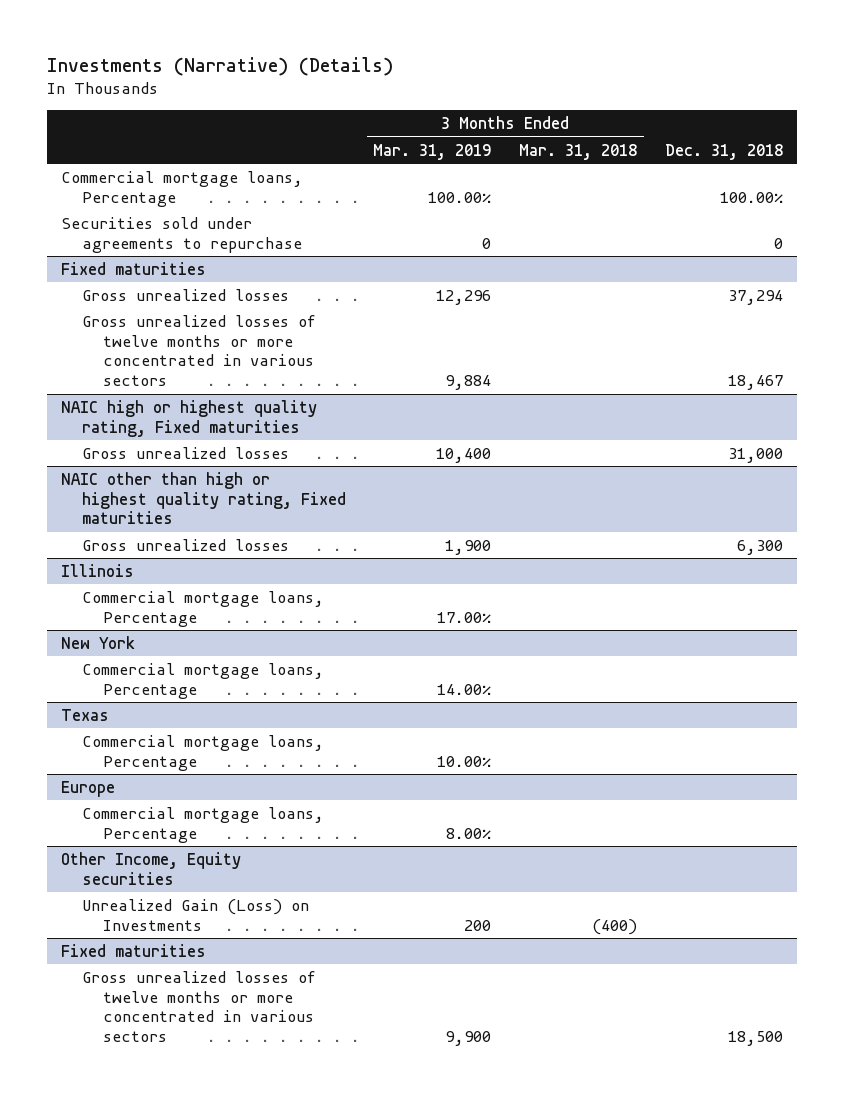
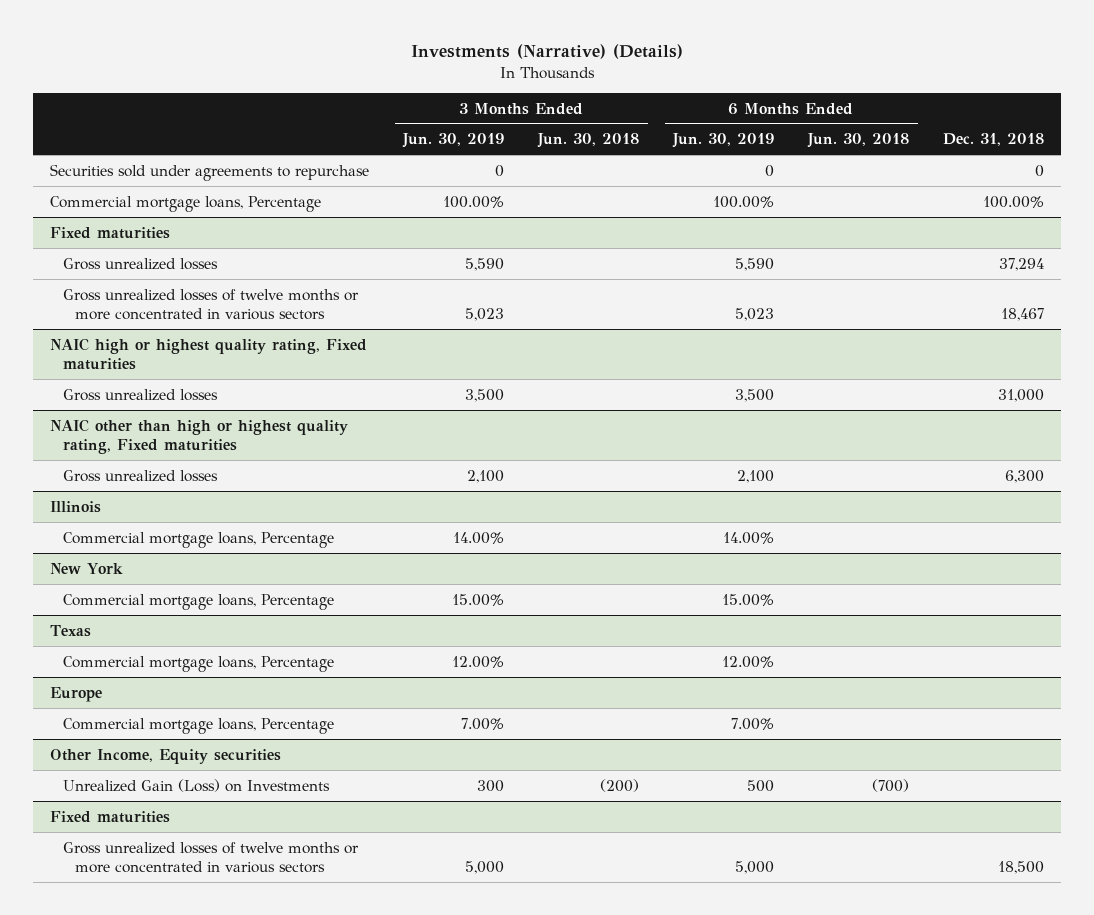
- | 3 Months Ended Mar. 31, 2019 | 3 Months Ended Mar. 31, 2018 | Dec. 31, 2018
+ | 3 Months Ended Jun. 30, 2019 | 3 Months Ended Jun. 30, 2018 | 6 Months Ended Jun. 30, 2019 | 6 Months Ended Jun. 30, 2018 | Dec. 31, 2018
moved down: Commercial mortgage loans, Percentage | 100.00% | | 100.00% | | 100.00%

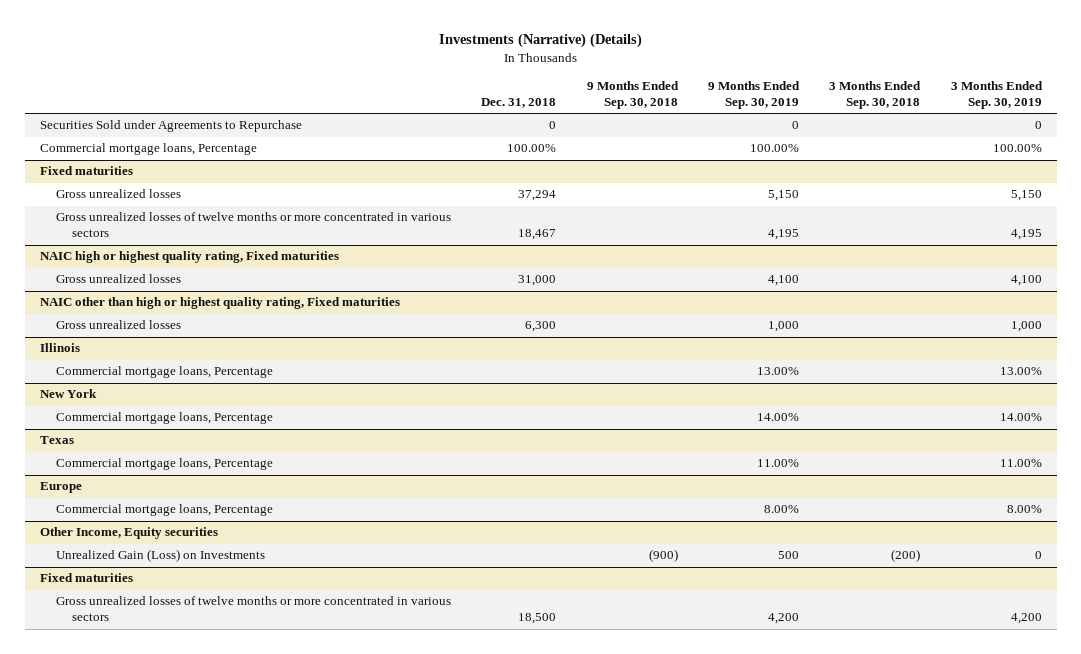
- | 3 Months Ended Jun. 30, 2019 | 3 Months Ended Jun. 30, 2018 | 6 Months Ended Jun. 30, 2019 | 6 Months Ended Jun. 30, 2018 | Dec. 31, 2018
+ | Dec. 31, 2018 | 9 Months Ended Sep. 30, 2018 | 9 Months Ended Sep. 30, 2019 | 3 Months Ended Sep. 30, 2018 | 3 Months Ended Sep. 30, 2019
- Securities sold under agreements to repurchase | 0 | | 0 | | 0
+ Securities Sold under Agreements to Repurchase | 0 | | 0 | | 0

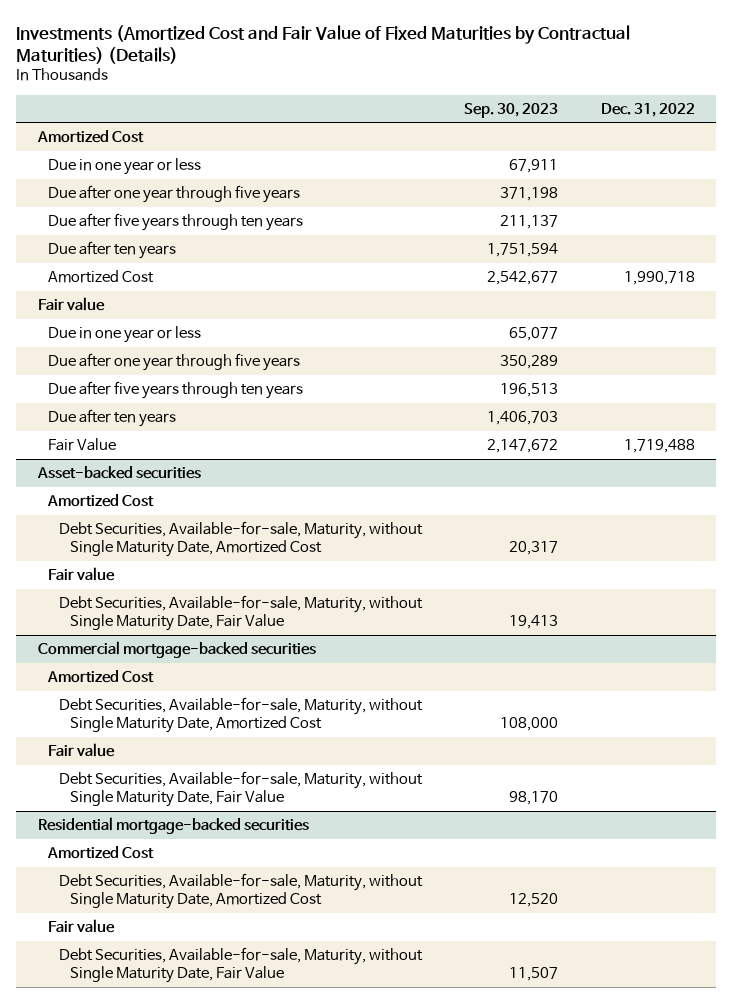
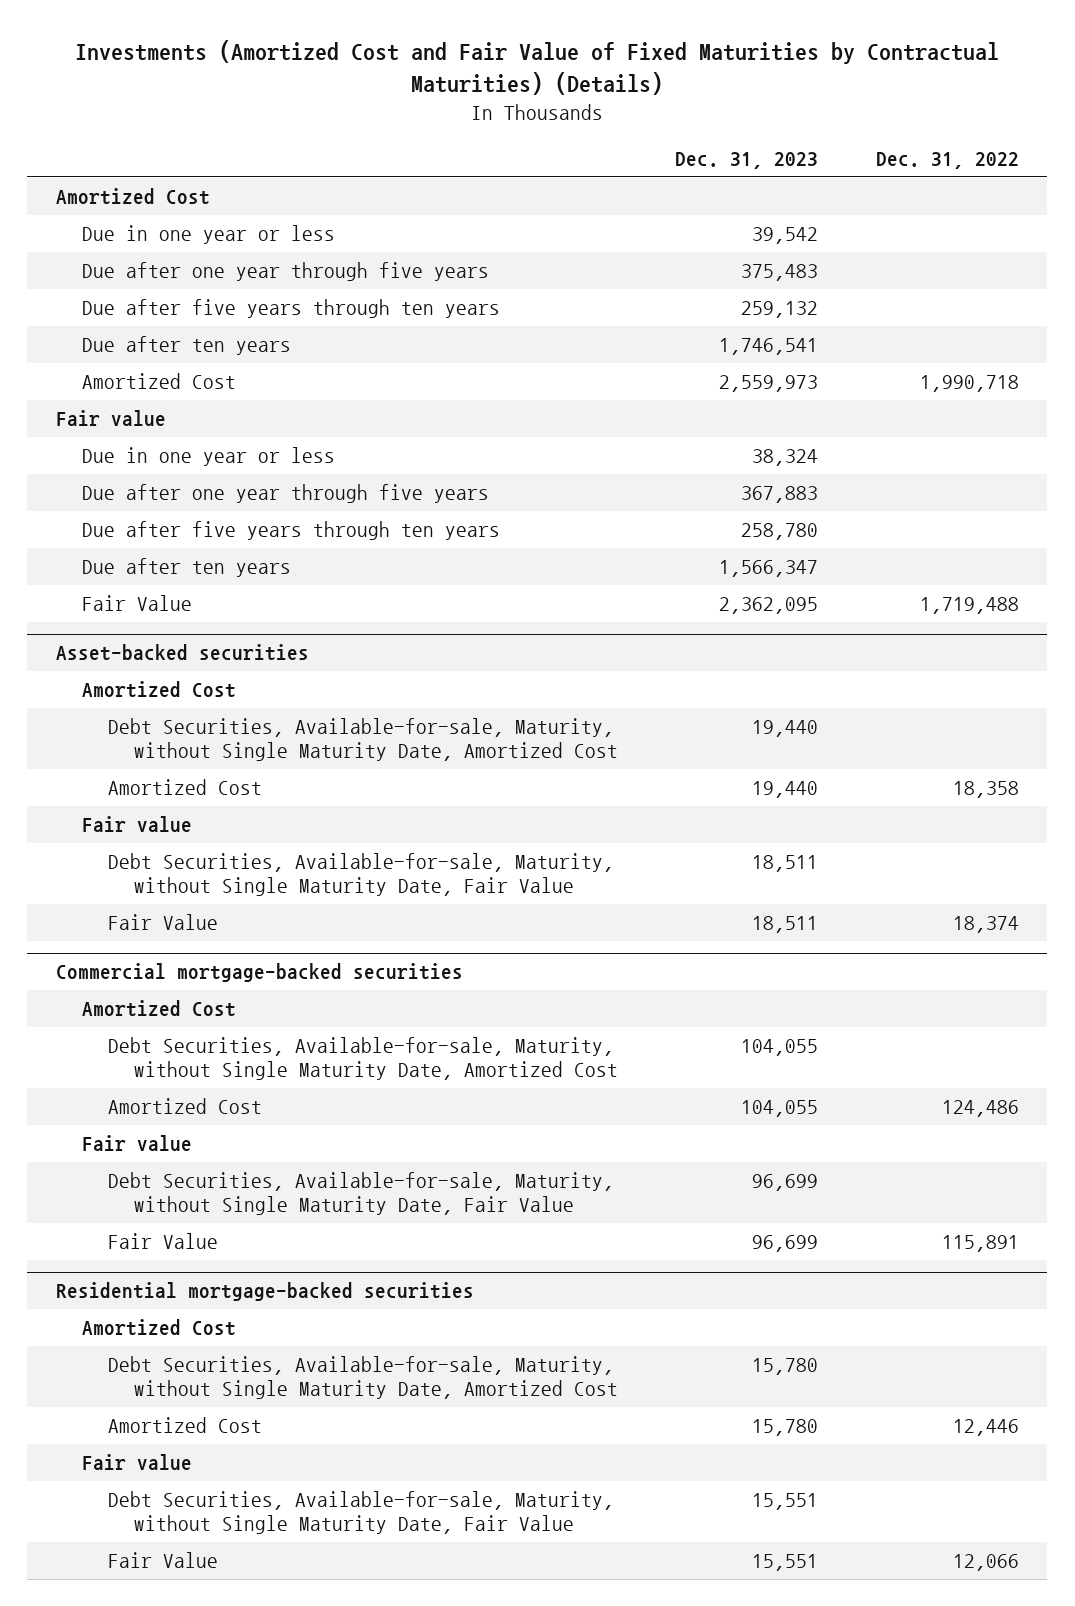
- | Sep. 30, 2023 | Dec. 31, 2022
+ | Dec. 31, 2023 | Dec. 31, 2022
@ Asset-backed securities
+ Amortized Cost | 19,440 | 18,358
+ Fair Value | 18,511 | 18,374
@ Commercial mortgage-backed securities
+ Amortized Cost | 104,055 | 124,486
+ Fair Value | 96,699 | 115,891
@ Residential mortgage-backed securities
+ Amortized Cost | 15,780 | 12,446
+ Fair Value | 15,551 | 12,066

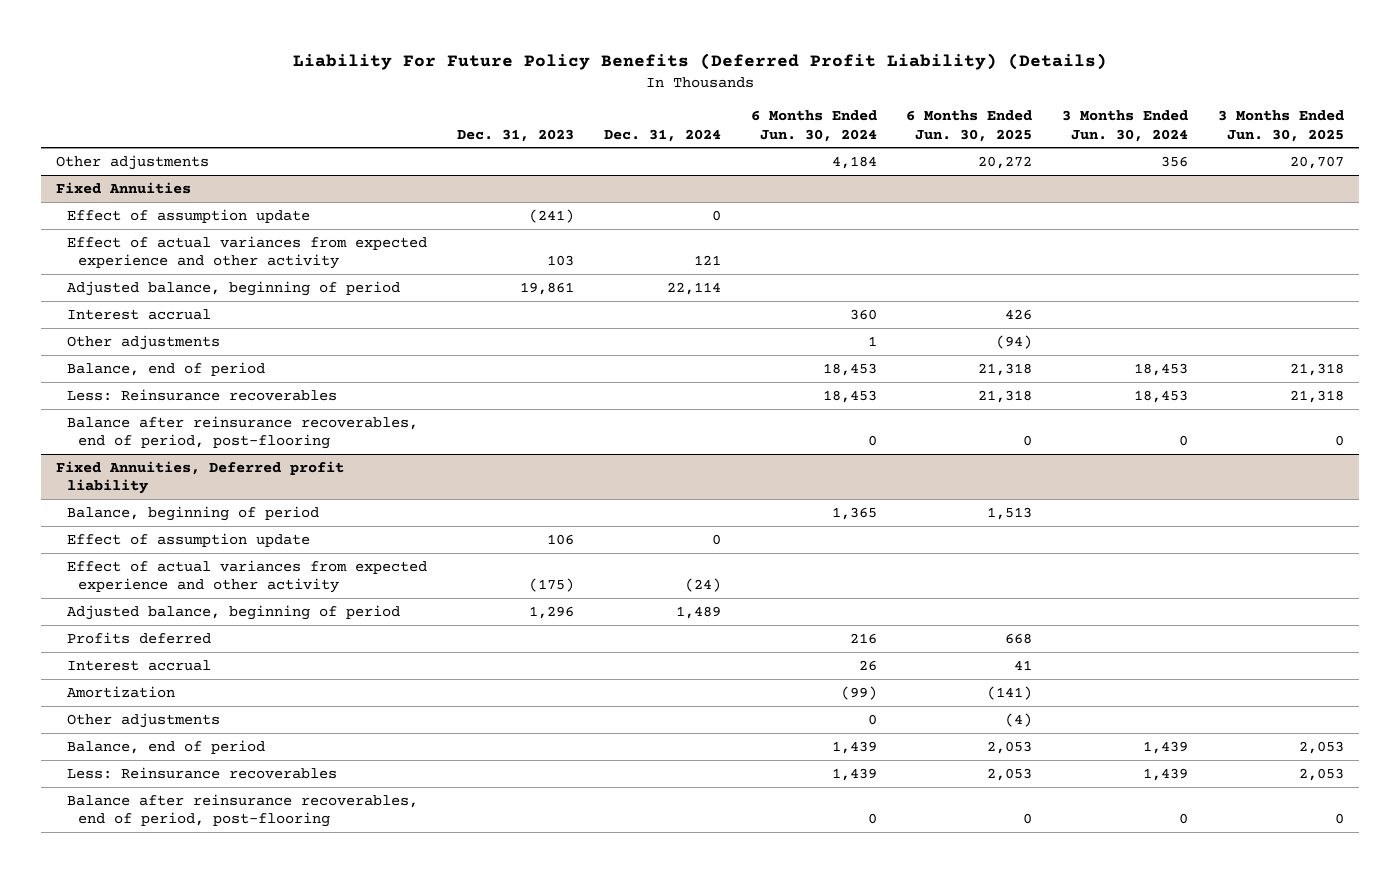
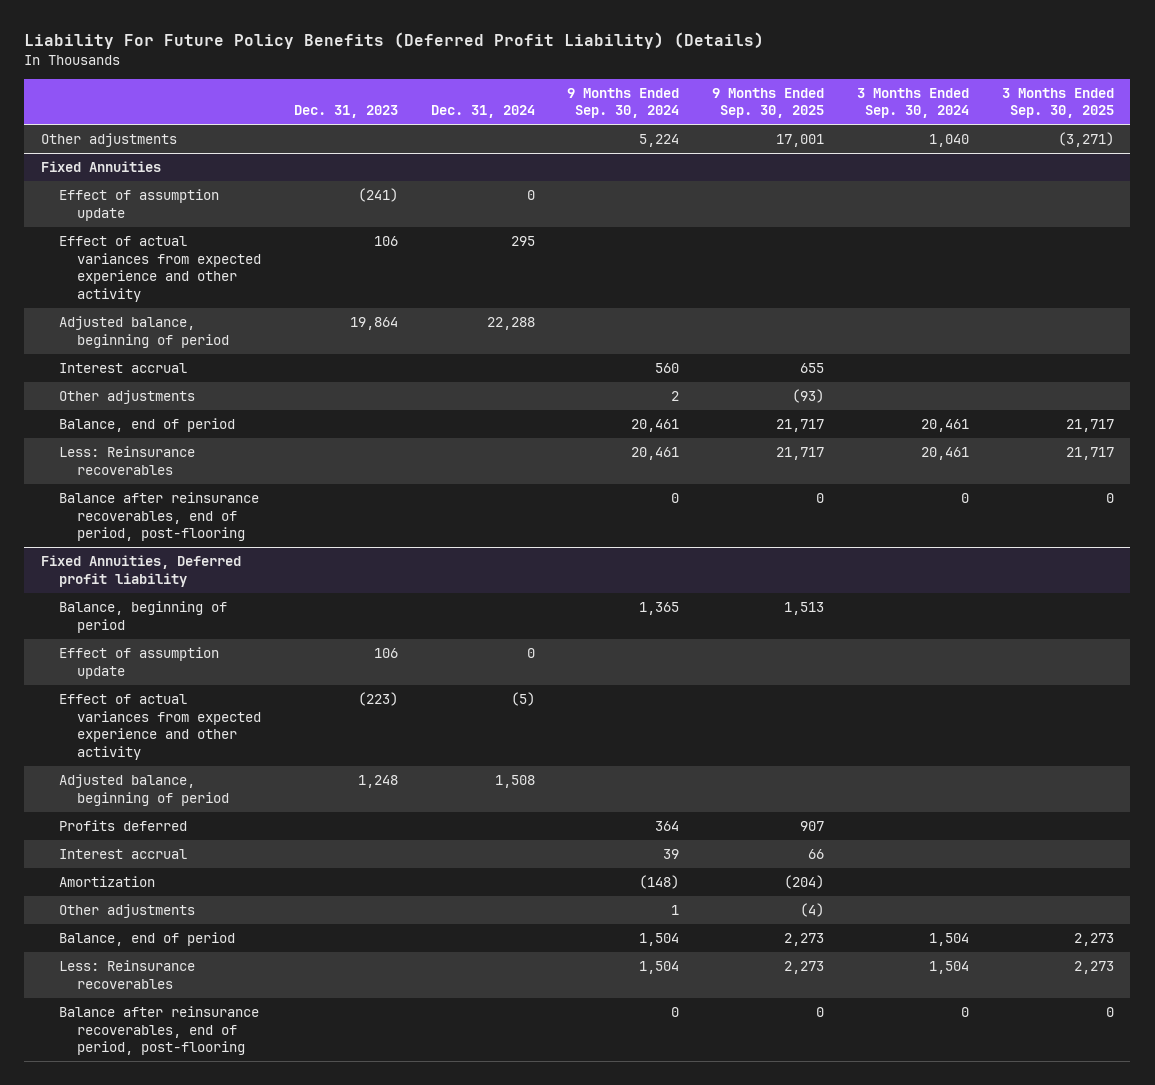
- | Dec. 31, 2023 | Dec. 31, 2024 | 6 Months Ended Jun. 30, 2024 | 6 Months Ended Jun. 30, 2025 | 3 Months Ended Jun. 30, 2024 | 3 Months Ended Jun. 30, 2025
+ | Dec. 31, 2023 | Dec. 31, 2024 | 9 Months Ended Sep. 30, 2024 | 9 Months Ended Sep. 30, 2025 | 3 Months Ended Sep. 30, 2024 | 3 Months Ended Sep. 30, 2025
@ Fixed Annuities
- Effect of actual variances from expected experience and other activity | 103 | 121 | | | |
- Adjusted balance, beginning of period | 19,861 | 22,114 | | | |
+ Effect of actual variances from expected experience and other activity | 106 | 295 | | | |
+ Adjusted balance, beginning of period | 19,864 | 22,288 | | | |
@ Fixed Annuities, Deferred profit liability
- Effect of actual variances from expected experience and other activity | (175) | (24) | | | |
- Adjusted balance, beginning of period | 1,296 | 1,489 | | | |
+ Effect of actual variances from expected experience and other activity | (223) | (5) | | | |
+ Adjusted balance, beginning of period | 1,248 | 1,508 | | | |

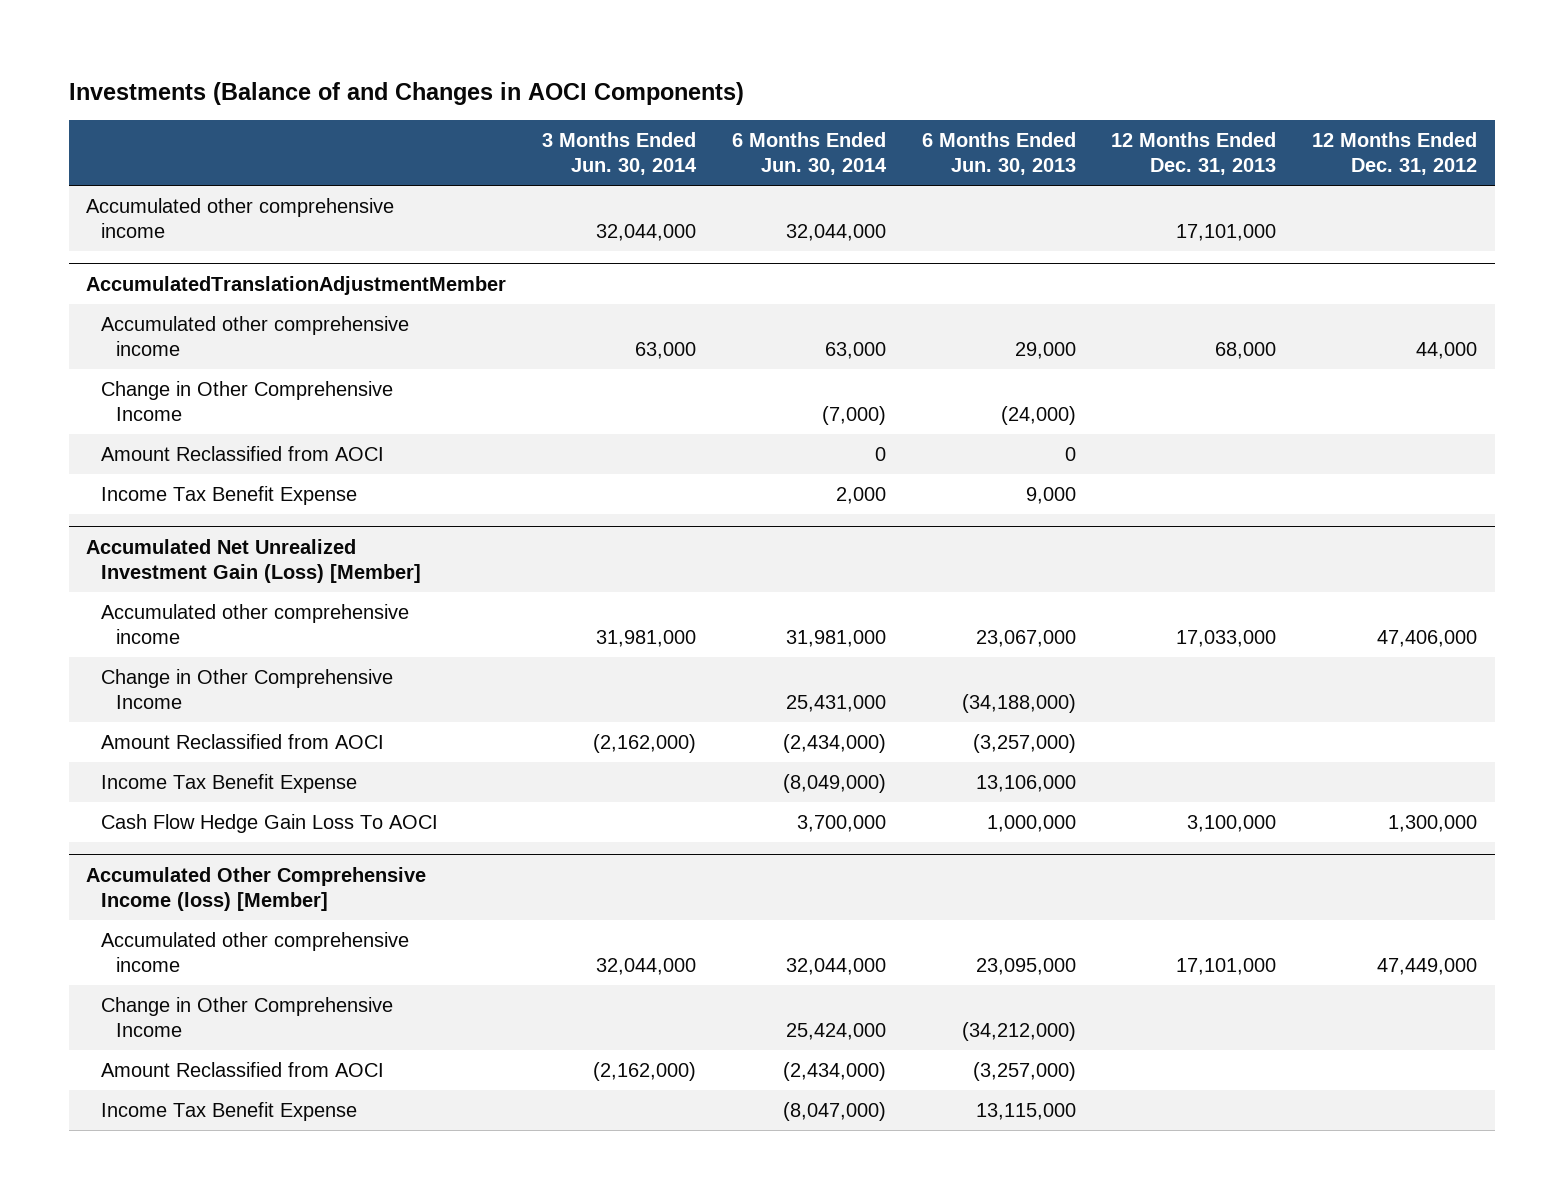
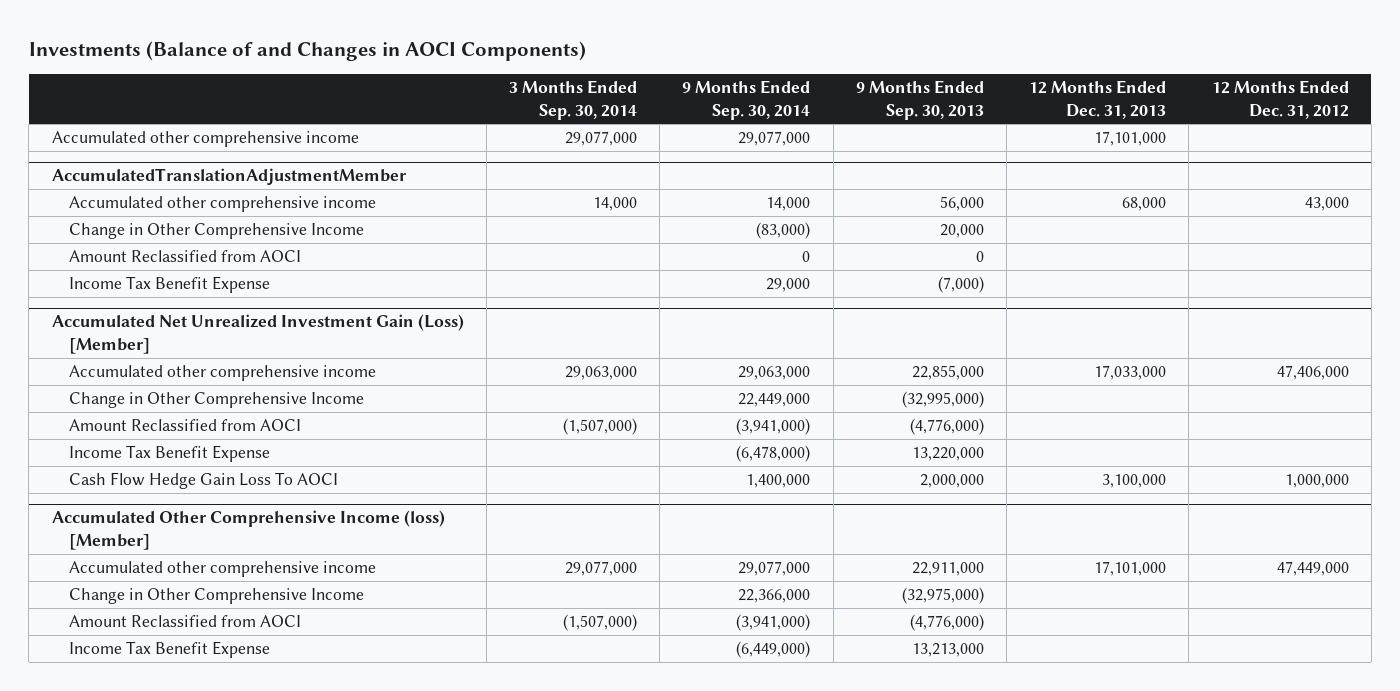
- | 3 Months Ended Jun. 30, 2014 | 6 Months Ended Jun. 30, 2014 | 6 Months Ended Jun. 30, 2013 | 12 Months Ended Dec. 31, 2013 | 12 Months Ended Dec. 31, 2012
+ | 3 Months Ended Sep. 30, 2014 | 9 Months Ended Sep. 30, 2014 | 9 Months Ended Sep. 30, 2013 | 12 Months Ended Dec. 31, 2013 | 12 Months Ended Dec. 31, 2012
@ AccumulatedTranslationAdjustmentMember
- Accumulated other comprehensive income | 63,000 | 63,000 | 29,000 | 68,000 | 44,000
+ Accumulated other comprehensive income | 14,000 | 14,000 | 56,000 | 68,000 | 43,000
@ Accumulated Net Unrealized Investment Gain (Loss) [Member]
- Cash Flow Hedge Gain Loss To AOCI | | 3,700,000 | 1,000,000 | 3,100,000 | 1,300,000
+ Cash Flow Hedge Gain Loss To AOCI | | 1,400,000 | 2,000,000 | 3,100,000 | 1,000,000

